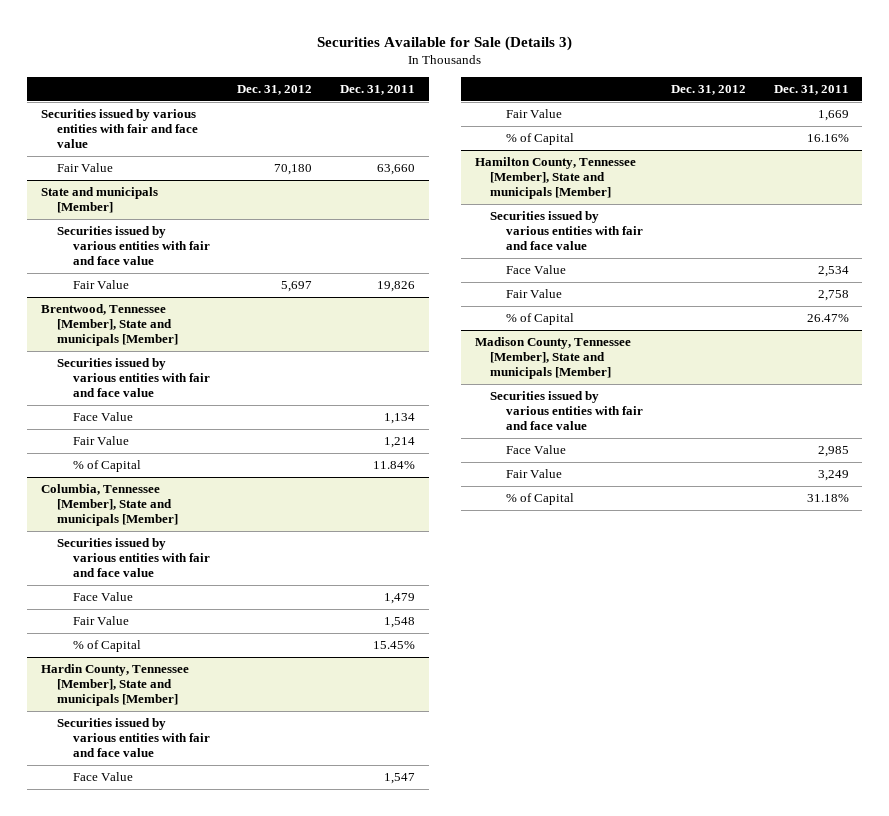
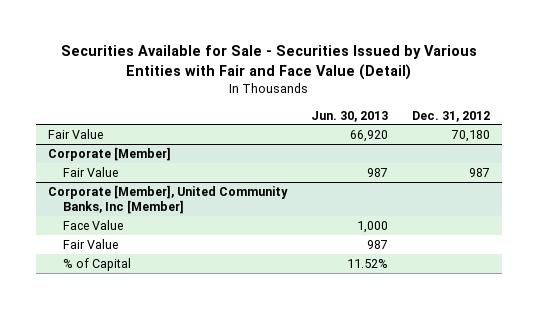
- Securities Available for Sale (Details 3)
+ Securities Available for Sale - Securities Issued by Various Entities with Fair and Face Value (Detail)
- | Dec. 31, 2012 | Dec. 31, 2011
+ | Jun. 30, 2013 | Dec. 31, 2012
- Securities issued by various entities with fair and face value
- State and municipals [Member]
- Securities issued by various entities with fair and face value
- Fair Value | 5,697 | 19,826
- Brentwood, Tennessee [Member], State and municipals [Member]
- Securities issued by various entities with fair and face value
- Face Value | | 1,134
- Fair Value | | 1,214
- % of Capital | | 11.84%
- Columbia, Tennessee [Member], State and municipals [Member]
- Securities issued by various entities with fair and face value
- Face Value | | 1,479
- Fair Value | | 1,548
- % of Capital | | 15.45%
- Hardin County, Tennessee [Member], State and municipals [Member]
- Securities issued by various entities with fair and face value
- Face Value | | 1,547
- Fair Value | | 1,669
- % of Capital | | 16.16%
- Hamilton County, Tennessee [Member], State and municipals [Member]
- Securities issued by various entities with fair and face value
- Face Value | | 2,534
- Fair Value | | 2,758
- % of Capital | | 26.47%
- Madison County, Tennessee [Member], State and municipals [Member]
- Securities issued by various entities with fair and face value
- Face Value | | 2,985
- Fair Value | | 3,249
- % of Capital | | 31.18%
+ Corporate [Member]
+ Fair Value | 987 | 987
+ Corporate [Member], United Community Banks, Inc [Member]
+ Face Value | 1,000 |
+ Fair Value | 987 |
+ % of Capital | 11.52% |

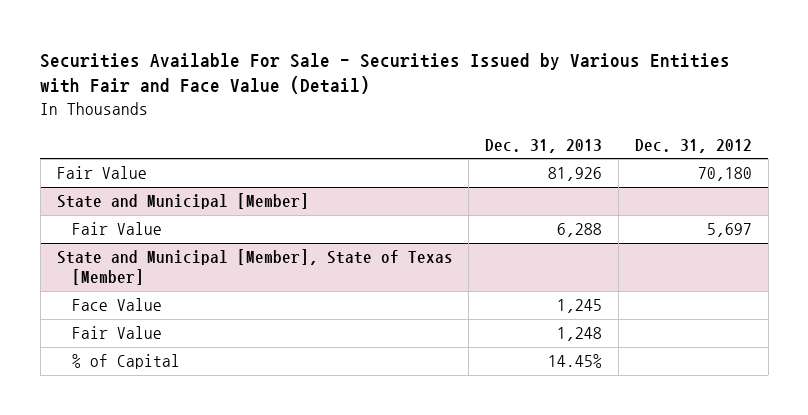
- Securities Available for Sale - Securities Issued by Various Entities with Fair and Face Value (Detail)
+ Securities Available For Sale - Securities Issued by Various Entities with Fair and Face Value (Detail)
- | Jun. 30, 2013 | Dec. 31, 2012
+ | Dec. 31, 2013 | Dec. 31, 2012
- Corporate [Member]
- Fair Value | 987 | 987
- Corporate [Member], United Community Banks, Inc [Member]
- Face Value | 1,000 |
- Fair Value | 987 |
- % of Capital | 11.52% |
+ State and Municipal [Member]
+ Fair Value | 6,288 | 5,697
+ State and Municipal [Member], State of Texas [Member]
+ Face Value | 1,245 |
+ Fair Value | 1,248 |
+ % of Capital | 14.45% |

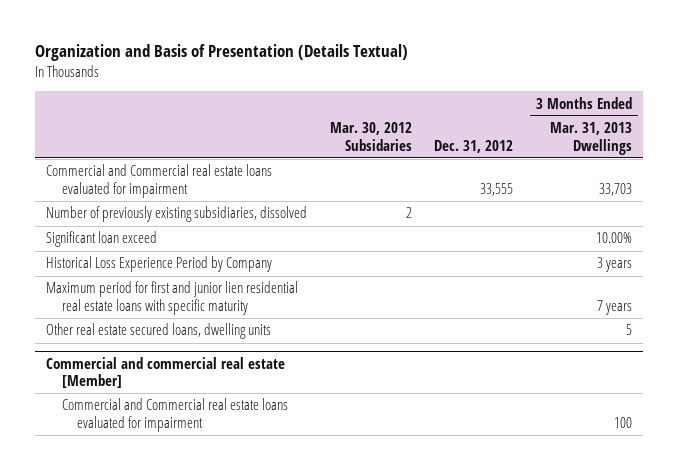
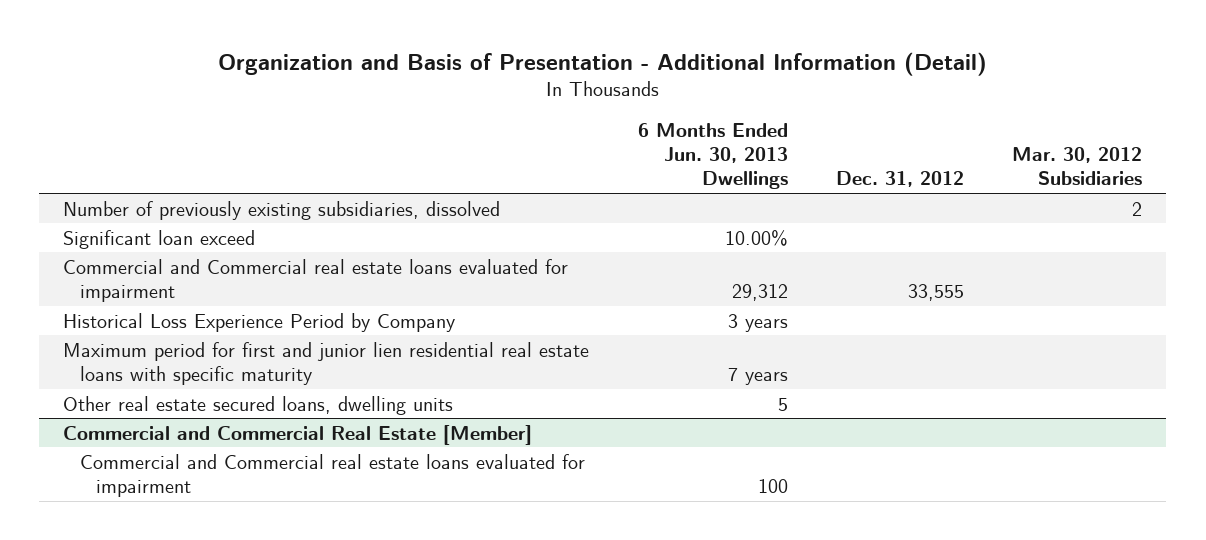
- Organization and Basis of Presentation (Details Textual)
+ Organization and Basis of Presentation - Additional Information (Detail)
- | Mar. 30, 2012 Subsidaries | Dec. 31, 2012 | 3 Months Ended Mar. 31, 2013 Dwellings
+ | 6 Months Ended Jun. 30, 2013 Dwellings | Dec. 31, 2012 | Mar. 30, 2012 Subsidiaries
moved down: Commercial and Commercial real estate loans evaluated for impairment | 29,312 | 33,555 |
- Commercial and commercial real estate [Member]
+ Commercial and Commercial Real Estate [Member]

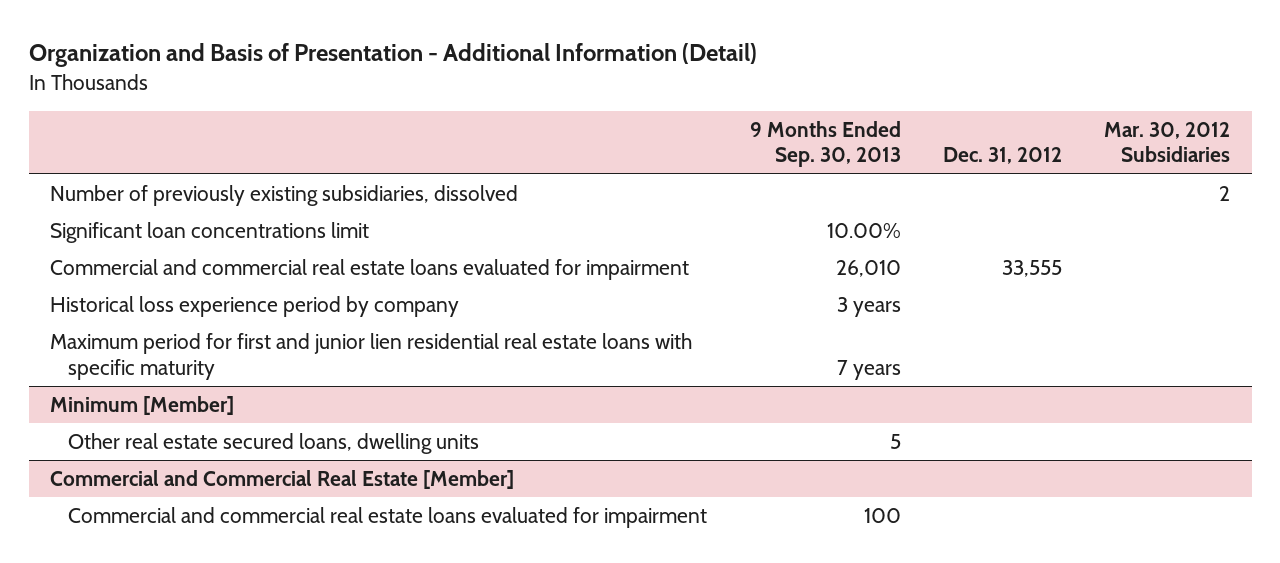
- | 6 Months Ended Jun. 30, 2013 Dwellings | Dec. 31, 2012 | Mar. 30, 2012 Subsidiaries
+ | 9 Months Ended Sep. 30, 2013 | Dec. 31, 2012 | Mar. 30, 2012 Subsidiaries
- Significant loan exceed | 10.00% | |
- Commercial and Commercial real estate loans evaluated for impairment | 29,312 | 33,555 |
- Historical Loss Experience Period by Company | 3 years | |
+ Significant loan concentrations limit | 10.00% | |
+ Commercial and commercial real estate loans evaluated for impairment | 26,010 | 33,555 |
+ Historical loss experience period by company | 3 years | |
- Other real estate secured loans, dwelling units | 5 | |
+ Minimum [Member]
+ Other real estate secured loans, dwelling units | 5 | |
@ Commercial and Commercial Real Estate [Member]
- Commercial and Commercial real estate loans evaluated for impairment | 100 | |
+ Commercial and commercial real estate loans evaluated for impairment | 100 | |

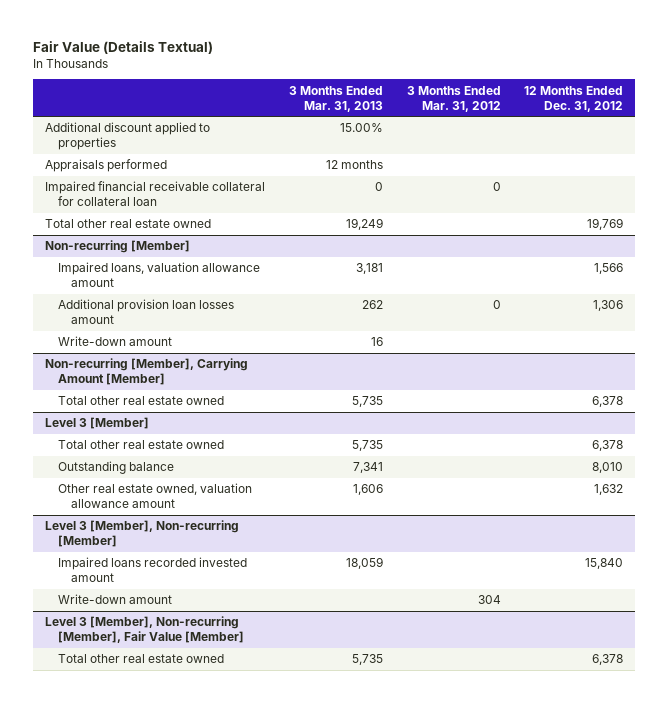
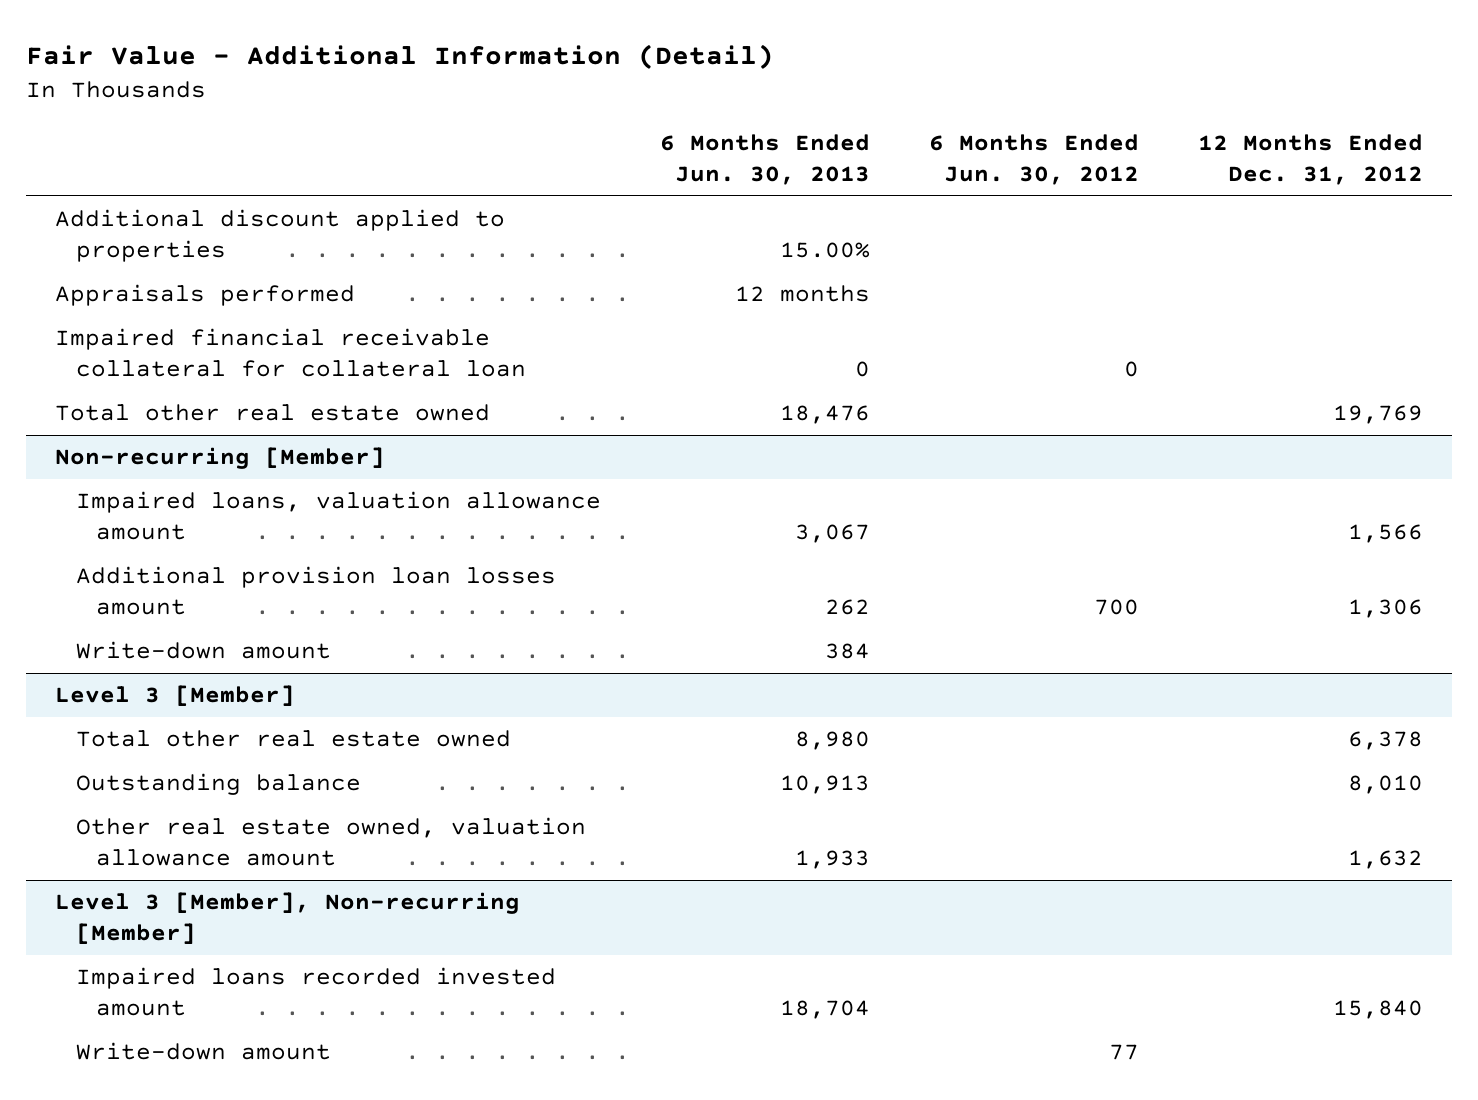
- Fair Value (Details Textual)
+ Fair Value - Additional Information (Detail)
- | 3 Months Ended Mar. 31, 2013 | 3 Months Ended Mar. 31, 2012 | 12 Months Ended Dec. 31, 2012
+ | 6 Months Ended Jun. 30, 2013 | 6 Months Ended Jun. 30, 2012 | 12 Months Ended Dec. 31, 2012
- Non-recurring [Member], Carrying Amount [Member]
- Total other real estate owned | 5,735 | | 6,378
- Level 3 [Member], Non-recurring [Member], Fair Value [Member]
- Total other real estate owned | 5,735 | | 6,378

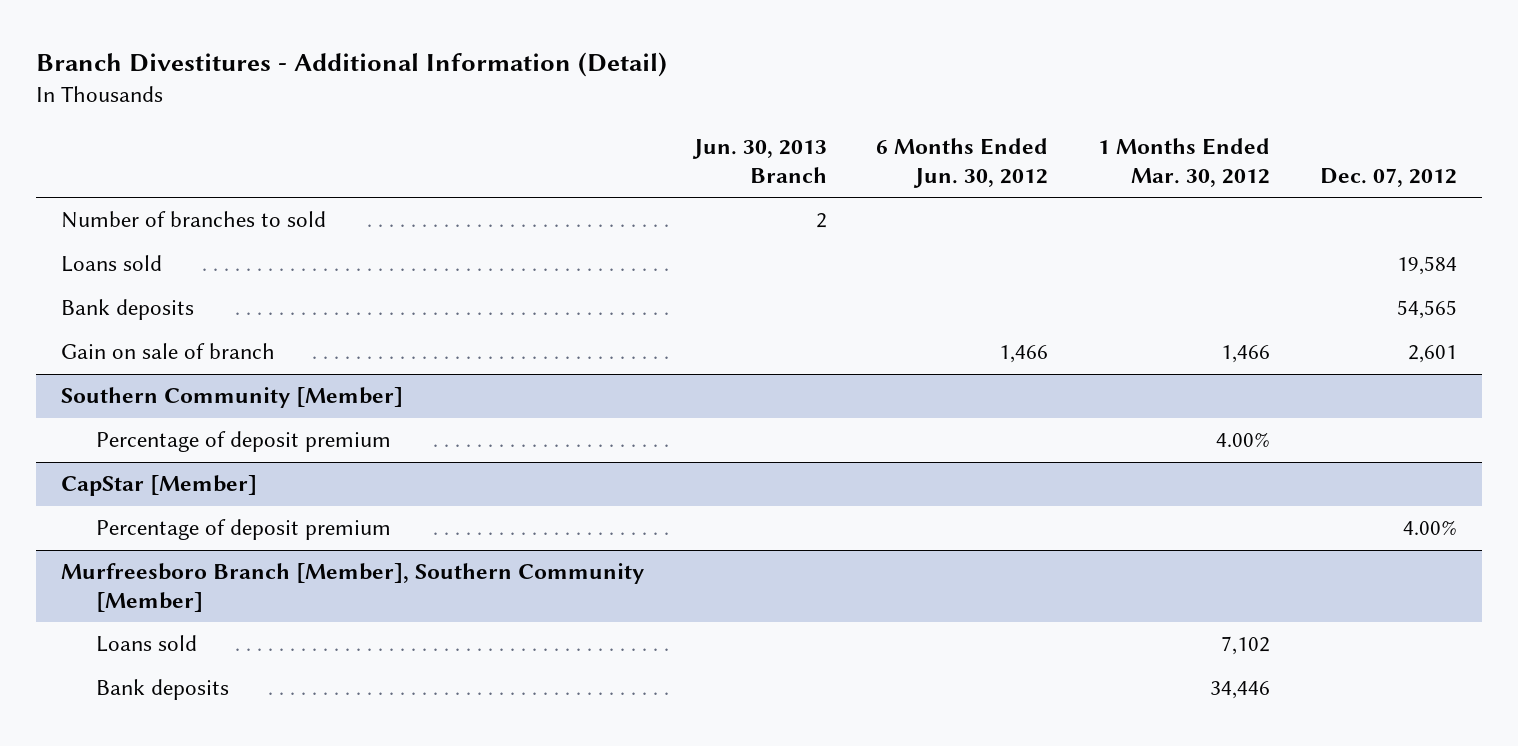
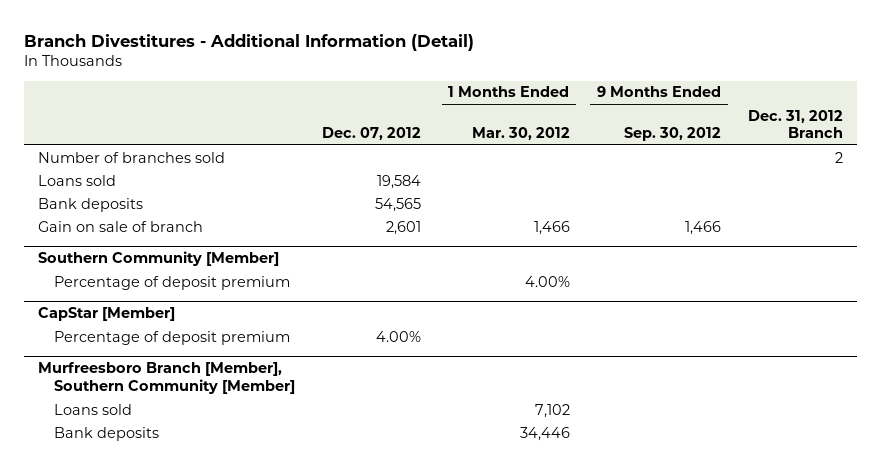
- | Jun. 30, 2013 Branch | 6 Months Ended Jun. 30, 2012 | 1 Months Ended Mar. 30, 2012 | Dec. 07, 2012
+ | Dec. 07, 2012 | 1 Months Ended Mar. 30, 2012 | 9 Months Ended Sep. 30, 2012 | Dec. 31, 2012 Branch
- Number of branches to sold | 2 | | |
+ Number of branches sold | | | | 2

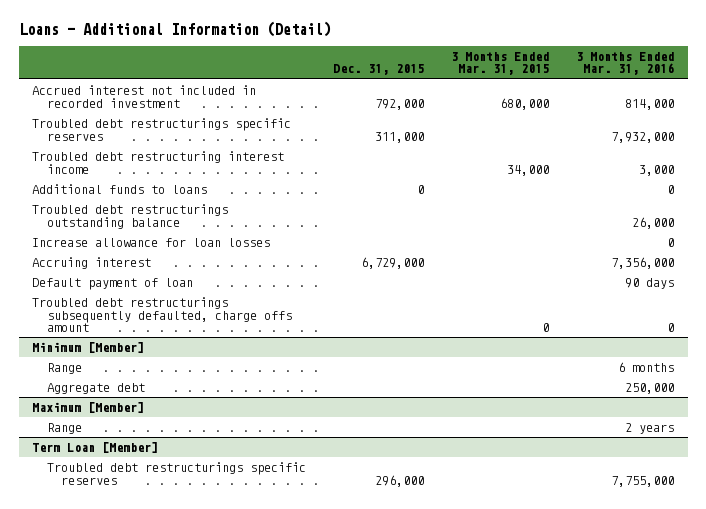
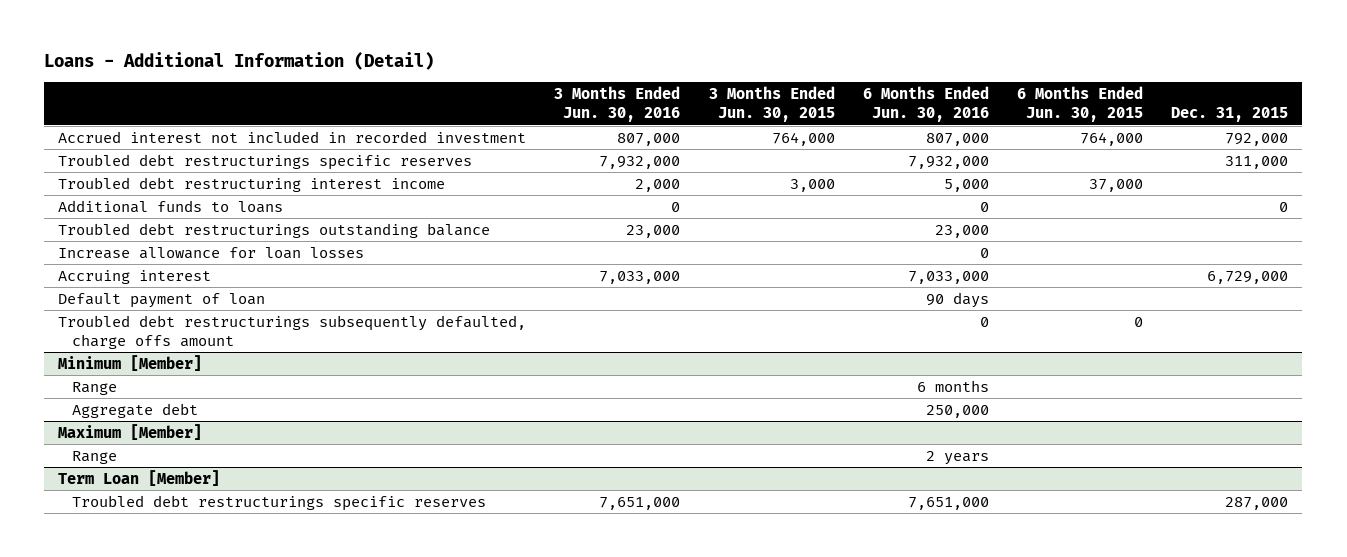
- | Dec. 31, 2015 | 3 Months Ended Mar. 31, 2015 | 3 Months Ended Mar. 31, 2016
+ | 3 Months Ended Jun. 30, 2016 | 3 Months Ended Jun. 30, 2015 | 6 Months Ended Jun. 30, 2016 | 6 Months Ended Jun. 30, 2015 | Dec. 31, 2015
@ Term Loan [Member]
- Troubled debt restructurings specific reserves | 296,000 | | 7,755,000
+ Troubled debt restructurings specific reserves | 7,651,000 | | 7,651,000 | | 287,000

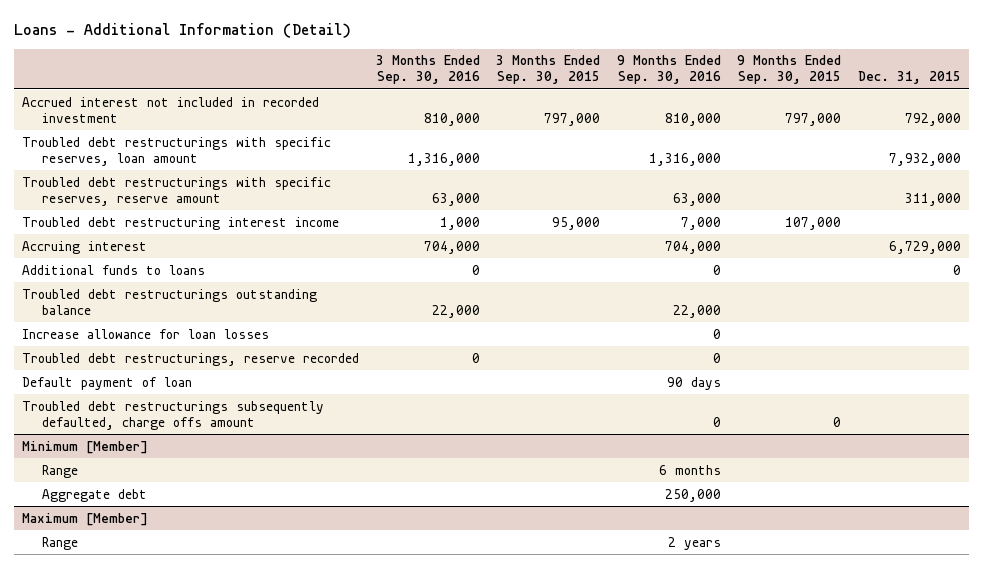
- | 3 Months Ended Jun. 30, 2016 | 3 Months Ended Jun. 30, 2015 | 6 Months Ended Jun. 30, 2016 | 6 Months Ended Jun. 30, 2015 | Dec. 31, 2015
+ | 3 Months Ended Sep. 30, 2016 | 3 Months Ended Sep. 30, 2015 | 9 Months Ended Sep. 30, 2016 | 9 Months Ended Sep. 30, 2015 | Dec. 31, 2015
- Troubled debt restructurings specific reserves | 7,932,000 | | 7,932,000 | | 311,000
+ Troubled debt restructurings with specific reserves, loan amount | 1,316,000 | | 1,316,000 | | 7,932,000
+ Troubled debt restructurings with specific reserves, reserve amount | 63,000 | | 63,000 | | 311,000
moved up: Accruing interest | 704,000 | | 704,000 | | 6,729,000
+ Troubled debt restructurings, reserve recorded | 0 | | 0 | |
- Term Loan [Member]
- Troubled debt restructurings specific reserves | 7,651,000 | | 7,651,000 | | 287,000

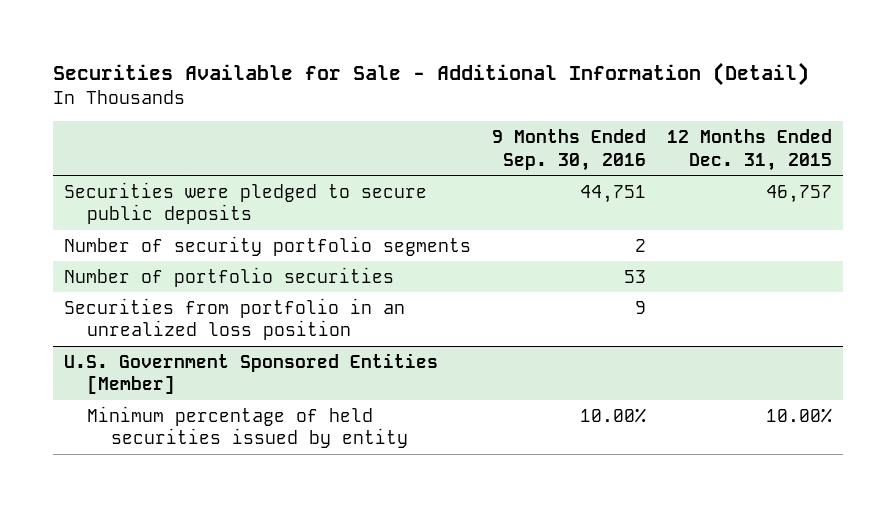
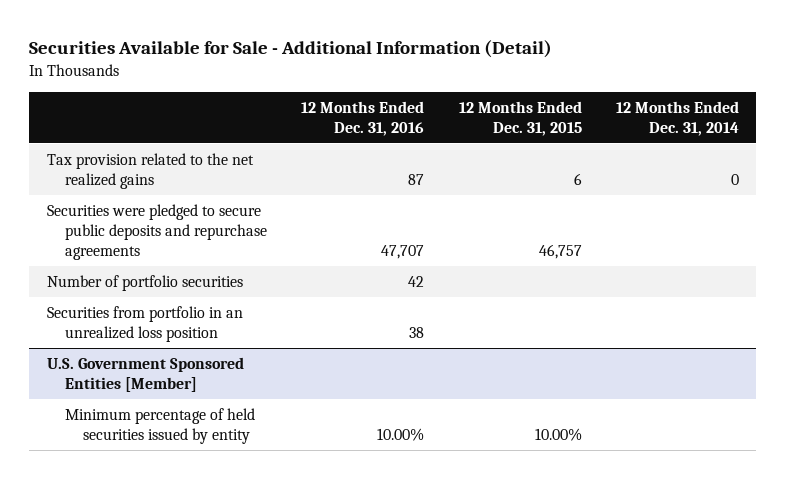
- | 9 Months Ended Sep. 30, 2016 | 12 Months Ended Dec. 31, 2015
+ | 12 Months Ended Dec. 31, 2016 | 12 Months Ended Dec. 31, 2015 | 12 Months Ended Dec. 31, 2014
- Securities were pledged to secure public deposits | 44,751 | 46,757
- Number of security portfolio segments | 2 |
+ Tax provision related to the net realized gains | 87 | 6 | 0
+ Securities were pledged to secure public deposits and repurchase agreements | 47,707 | 46,757 |

